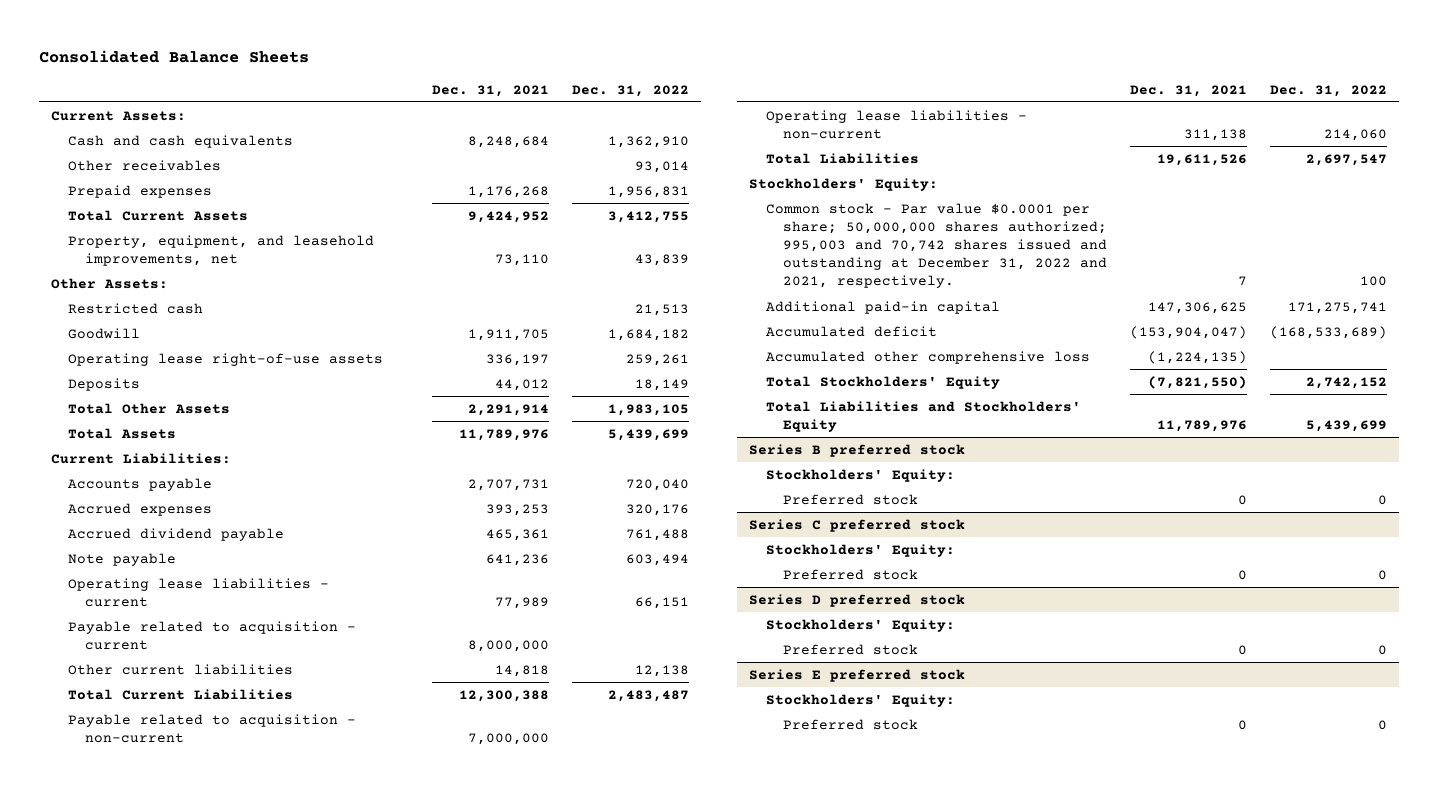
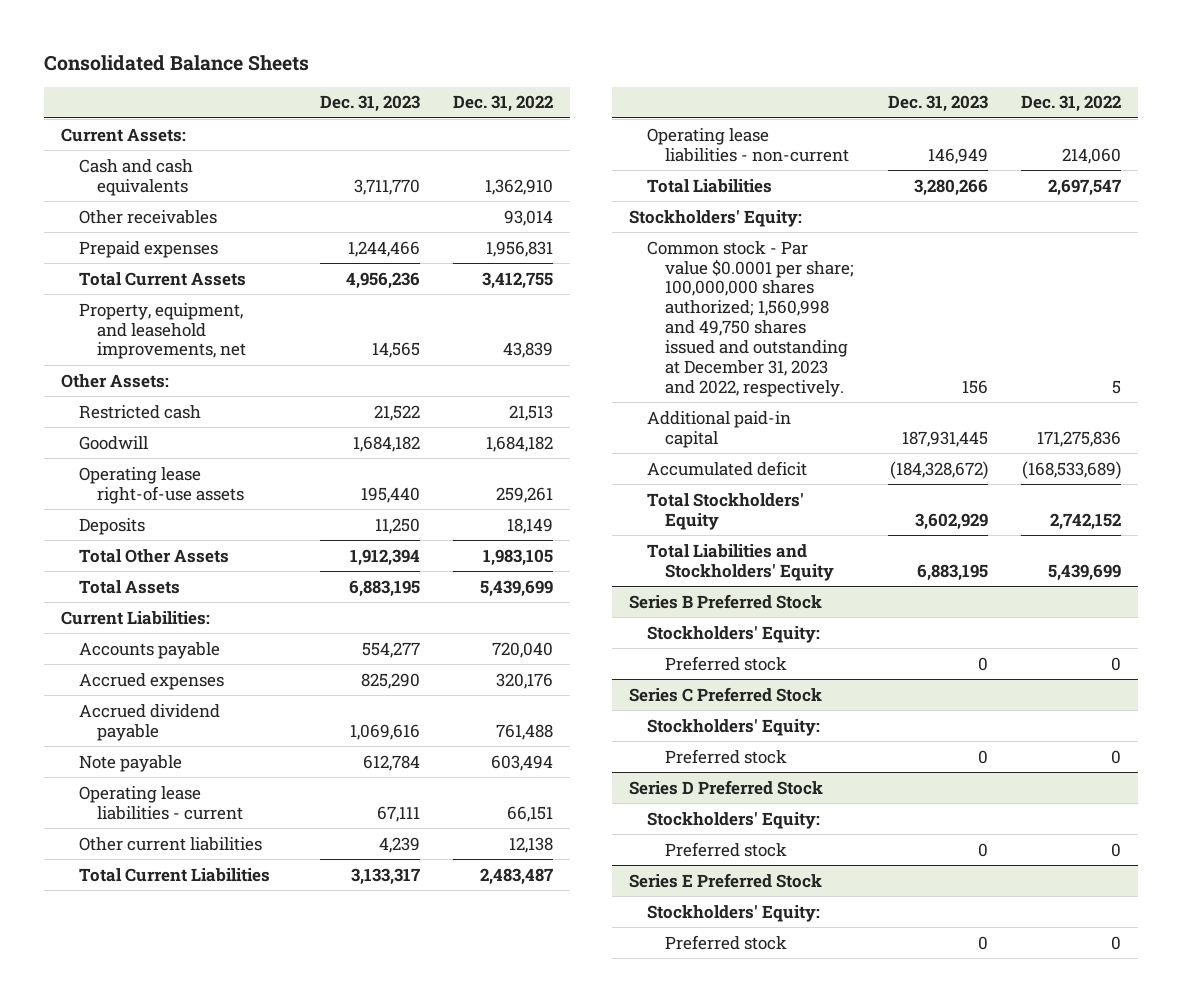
- | Dec. 31, 2021 | Dec. 31, 2022
+ | Dec. 31, 2023 | Dec. 31, 2022
- Payable related to acquisition - current | 8,000,000 |
- Payable related to acquisition - non-current | 7,000,000 |
- Common stock - Par value $0.0001 per share; 50,000,000 shares authorized; 995,003 and 70,742 shares issued and outstanding at December 31, 2022 and 2021, respectively. | 7 | 100
- Additional paid-in capital | 147,306,625 | 171,275,741
+ Common stock - Par value $0.0001 per share; 100,000,000 shares authorized; 1,560,998 and 49,750 shares issued and outstanding at December 31, 2023 and 2022, respectively. | 156 | 5
+ Additional paid-in capital | 187,931,445 | 171,275,836
- Accumulated other comprehensive loss | (1,224,135) |
- Series B preferred stock
+ Series B Preferred Stock
- Series C preferred stock
+ Series C Preferred Stock
- Series D preferred stock
+ Series D Preferred Stock
- Series E preferred stock
+ Series E Preferred Stock

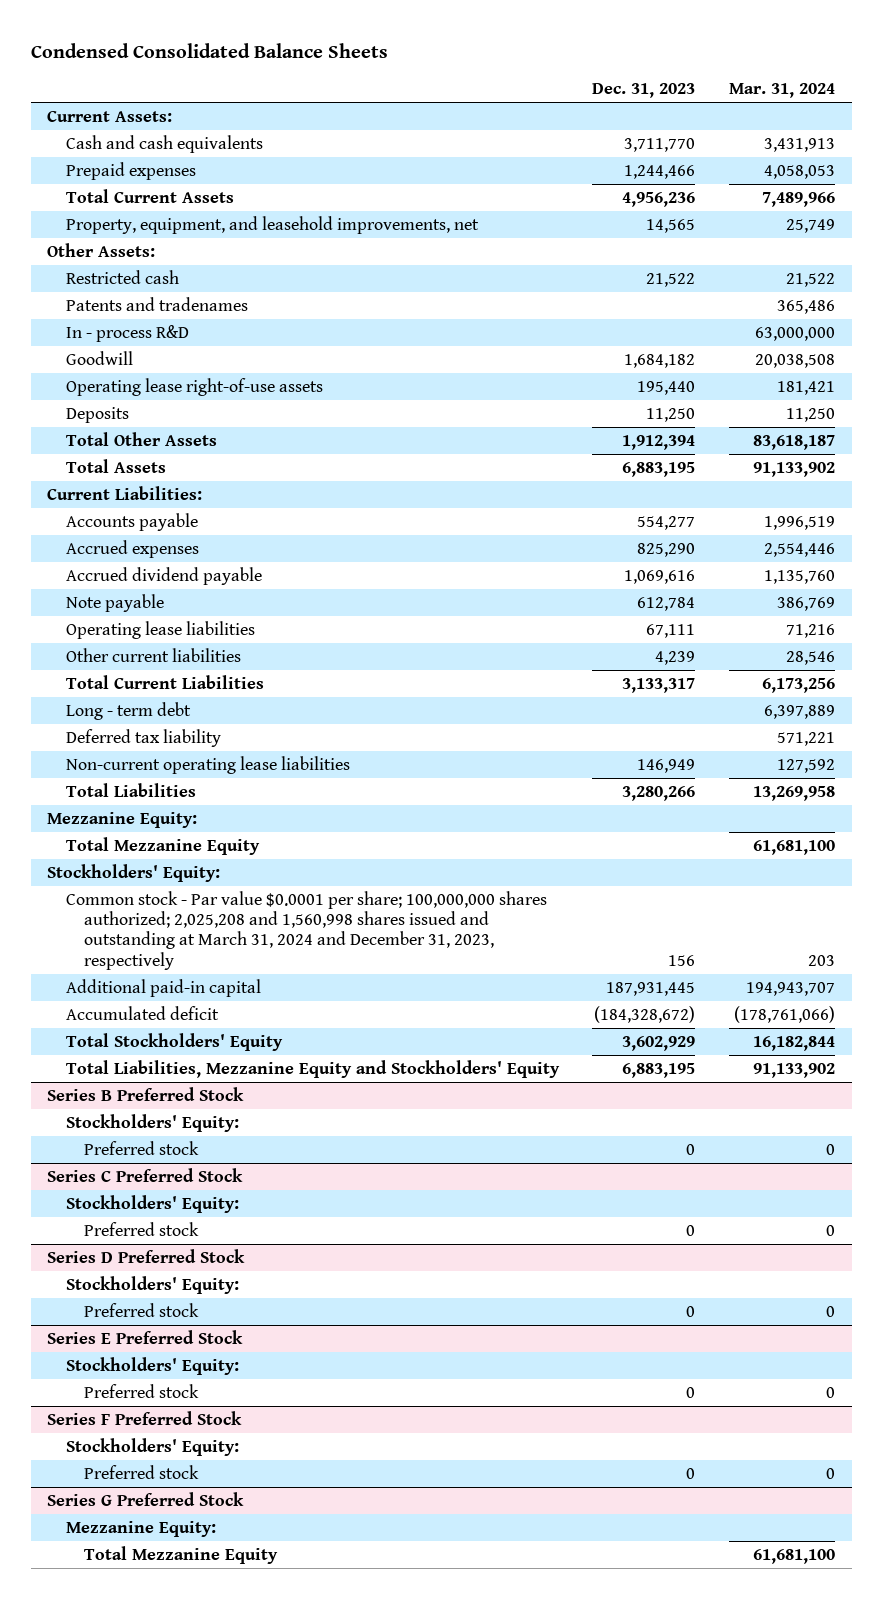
- Consolidated Balance Sheets
+ Condensed Consolidated Balance Sheets
- | Dec. 31, 2023 | Dec. 31, 2022
+ | Dec. 31, 2023 | Mar. 31, 2024
- Other receivables | | 93,014
+ Patents and tradenames | | 365,486
+ In - process R&D | | 63,000,000
- Operating lease liabilities - current | 67,111 | 66,151
+ Operating lease liabilities | 67,111 | 71,216
- Operating lease liabilities - non-current | 146,949 | 214,060
+ Long - term debt | | 6,397,889
+ Deferred tax liability | | 571,221
+ Non-current operating lease liabilities | 146,949 | 127,592
+ Mezzanine Equity:
+ Total Mezzanine Equity | | 61,681,100
- Common stock - Par value $0.0001 per share; 100,000,000 shares authorized; 1,560,998 and 49,750 shares issued and outstanding at December 31, 2023 and 2022, respectively. | 156 | 5
+ Common stock - Par value $0.0001 per share; 100,000,000 shares authorized; 2,025,208 and 1,560,998 shares issued and outstanding at March 31, 2024 and December 31, 2023, respectively | 156 | 203
- Total Liabilities and Stockholders' Equity | 6,883,195 | 5,439,699
+ Total Liabilities, Mezzanine Equity and Stockholders' Equity | 6,883,195 | 91,133,902
+ Series F Preferred Stock
+ Stockholders' Equity:
+ Preferred stock | 0 | 0
+ Series G Preferred Stock
+ Mezzanine Equity:
+ Total Mezzanine Equity | | 61,681,100

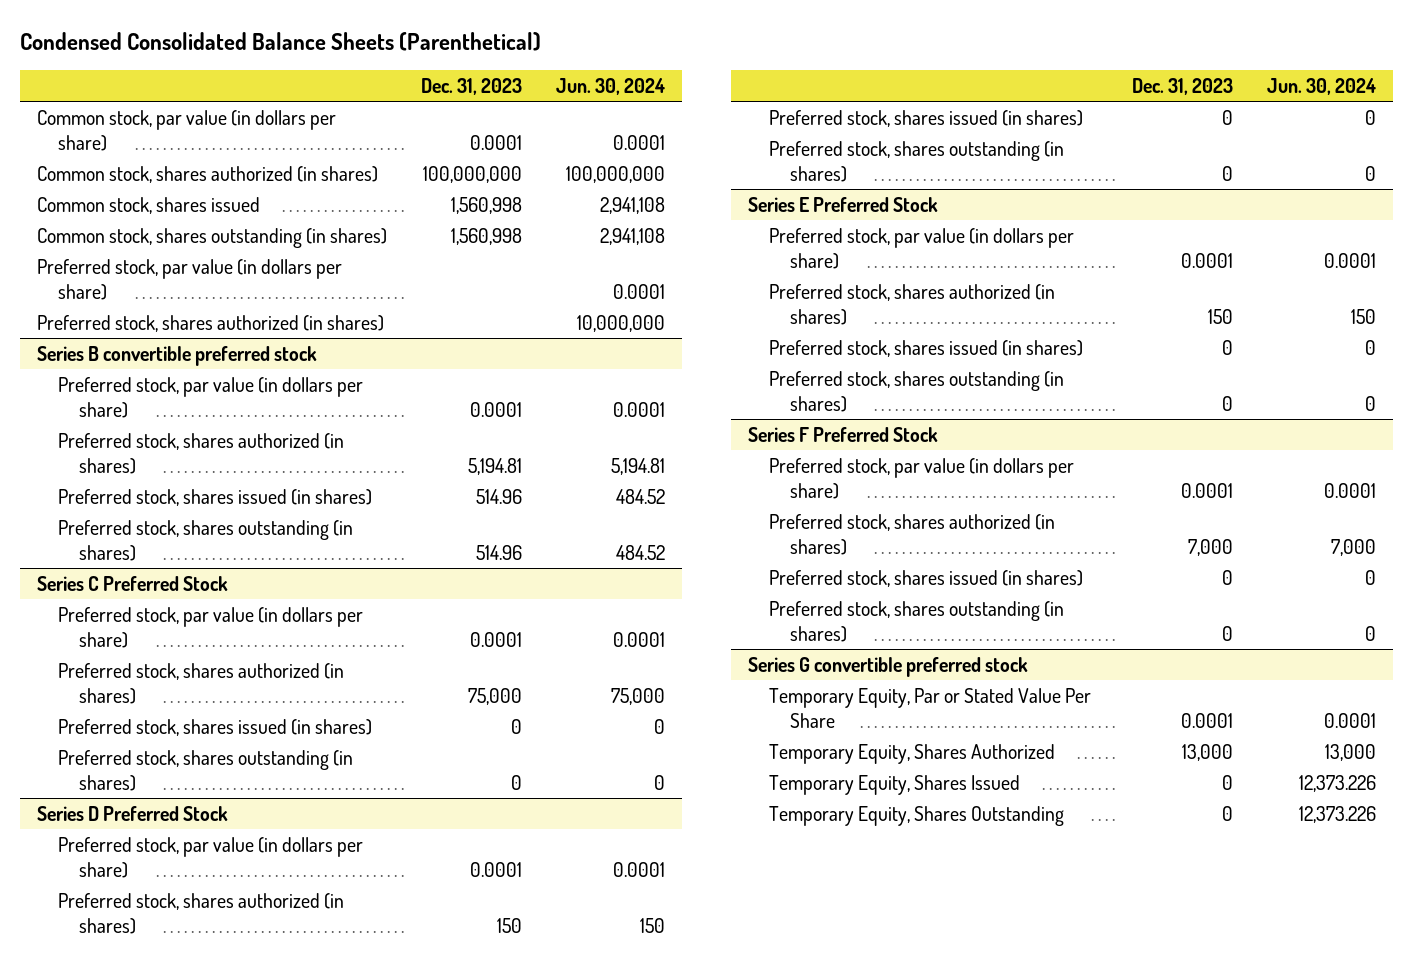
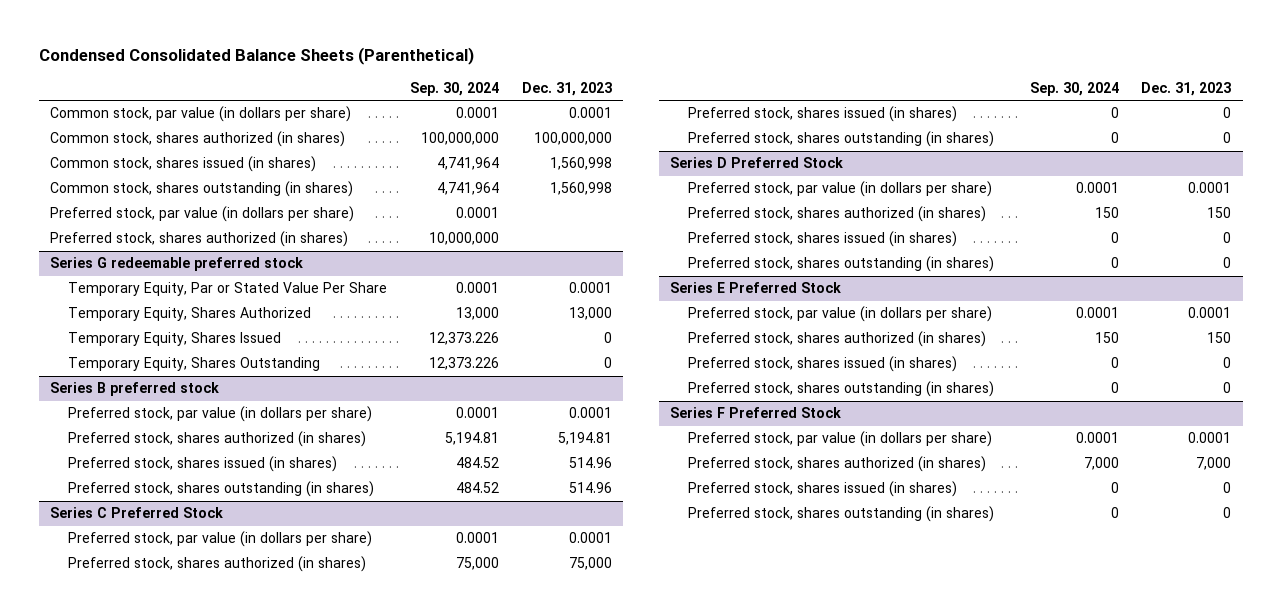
- | Dec. 31, 2023 | Jun. 30, 2024
+ | Sep. 30, 2024 | Dec. 31, 2023
- Common stock, shares issued | 1,560,998 | 2,941,108
+ Common stock, shares issued (in shares) | 4,741,964 | 1,560,998
- Series B convertible preferred stock
+ Series G redeemable preferred stock
+ Temporary Equity, Par or Stated Value Per Share | 0.0001 | 0.0001
+ Temporary Equity, Shares Authorized | 13,000 | 13,000
+ Temporary Equity, Shares Issued | 12,373.226 | 0
+ Temporary Equity, Shares Outstanding | 12,373.226 | 0
+ Series B preferred stock
- Series G convertible preferred stock
- Temporary Equity, Par or Stated Value Per Share | 0.0001 | 0.0001
- Temporary Equity, Shares Authorized | 13,000 | 13,000
- Temporary Equity, Shares Issued | 0 | 12,373.226
- Temporary Equity, Shares Outstanding | 0 | 12,373.226

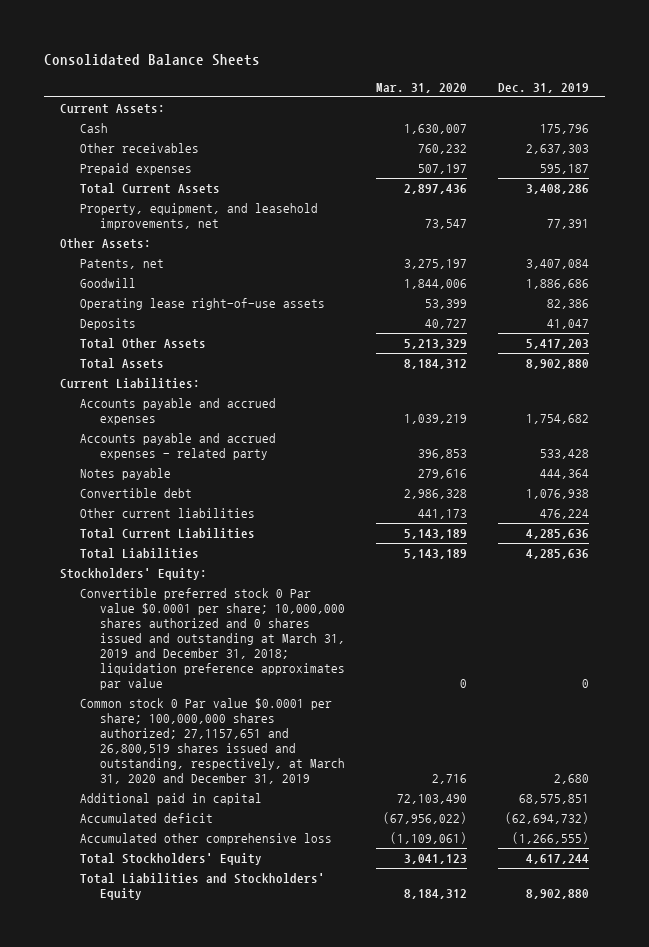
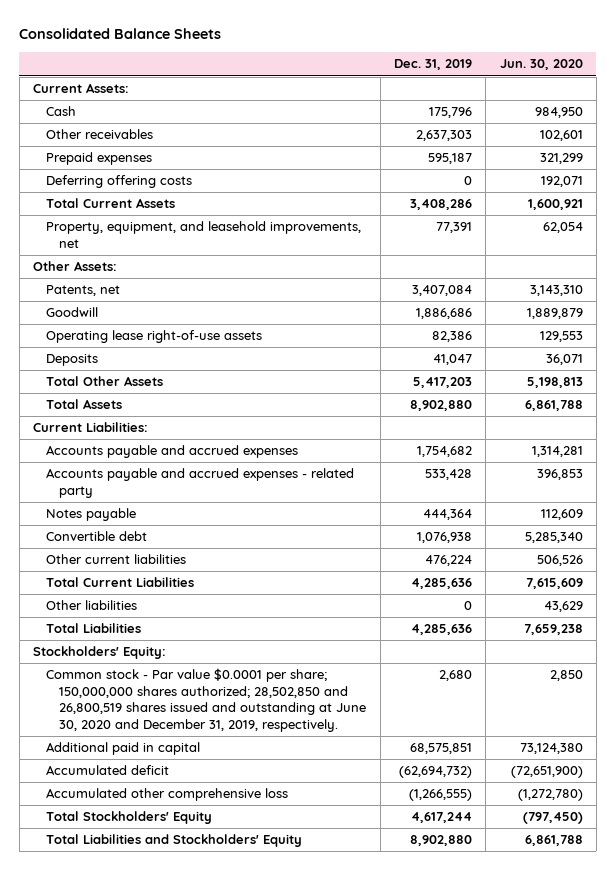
- | Mar. 31, 2020 | Dec. 31, 2019
+ | Dec. 31, 2019 | Jun. 30, 2020
+ Deferring offering costs | 0 | 192,071
+ Other liabilities | 0 | 43,629
- Convertible preferred stock 0 Par value $0.0001 per share; 10,000,000 shares authorized and 0 shares issued and outstanding at March 31, 2019 and December 31, 2018; liquidation preference approximates par value | 0 | 0
- Common stock 0 Par value $0.0001 per share; 100,000,000 shares authorized; 27,1157,651 and 26,800,519 shares issued and outstanding, respectively, at March 31, 2020 and December 31, 2019 | 2,716 | 2,680
+ Common stock - Par value $0.0001 per share; 150,000,000 shares authorized; 28,502,850 and 26,800,519 shares issued and outstanding at June 30, 2020 and December 31, 2019, respectively. | 2,680 | 2,850

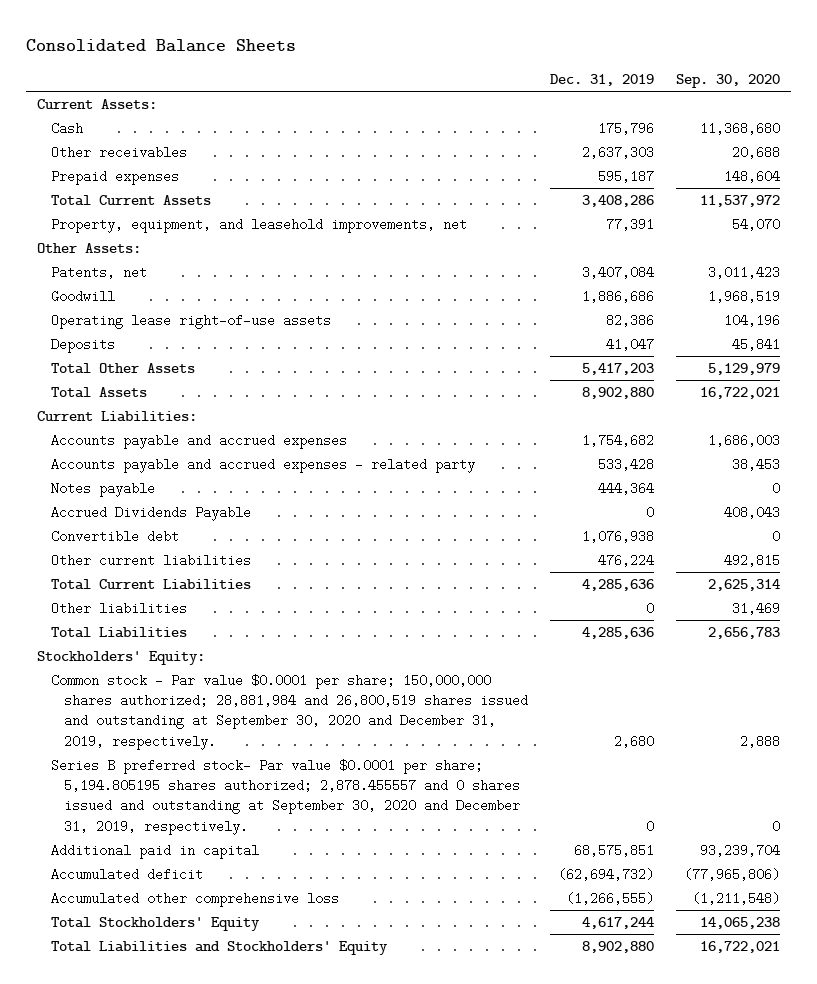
- | Dec. 31, 2019 | Jun. 30, 2020
+ | Dec. 31, 2019 | Sep. 30, 2020
- Deferring offering costs | 0 | 192,071
+ Accrued Dividends Payable | 0 | 408,043
- Common stock - Par value $0.0001 per share; 150,000,000 shares authorized; 28,502,850 and 26,800,519 shares issued and outstanding at June 30, 2020 and December 31, 2019, respectively. | 2,680 | 2,850
+ Common stock - Par value $0.0001 per share; 150,000,000 shares authorized; 28,881,984 and 26,800,519 shares issued and outstanding at September 30, 2020 and December 31, 2019, respectively. | 2,680 | 2,888
+ Series B preferred stock- Par value $0.0001 per share; 5,194.805195 shares authorized; 2,878.455557 and 0 shares issued and outstanding at September 30, 2020 and December 31, 2019, respectively. | 0 | 0

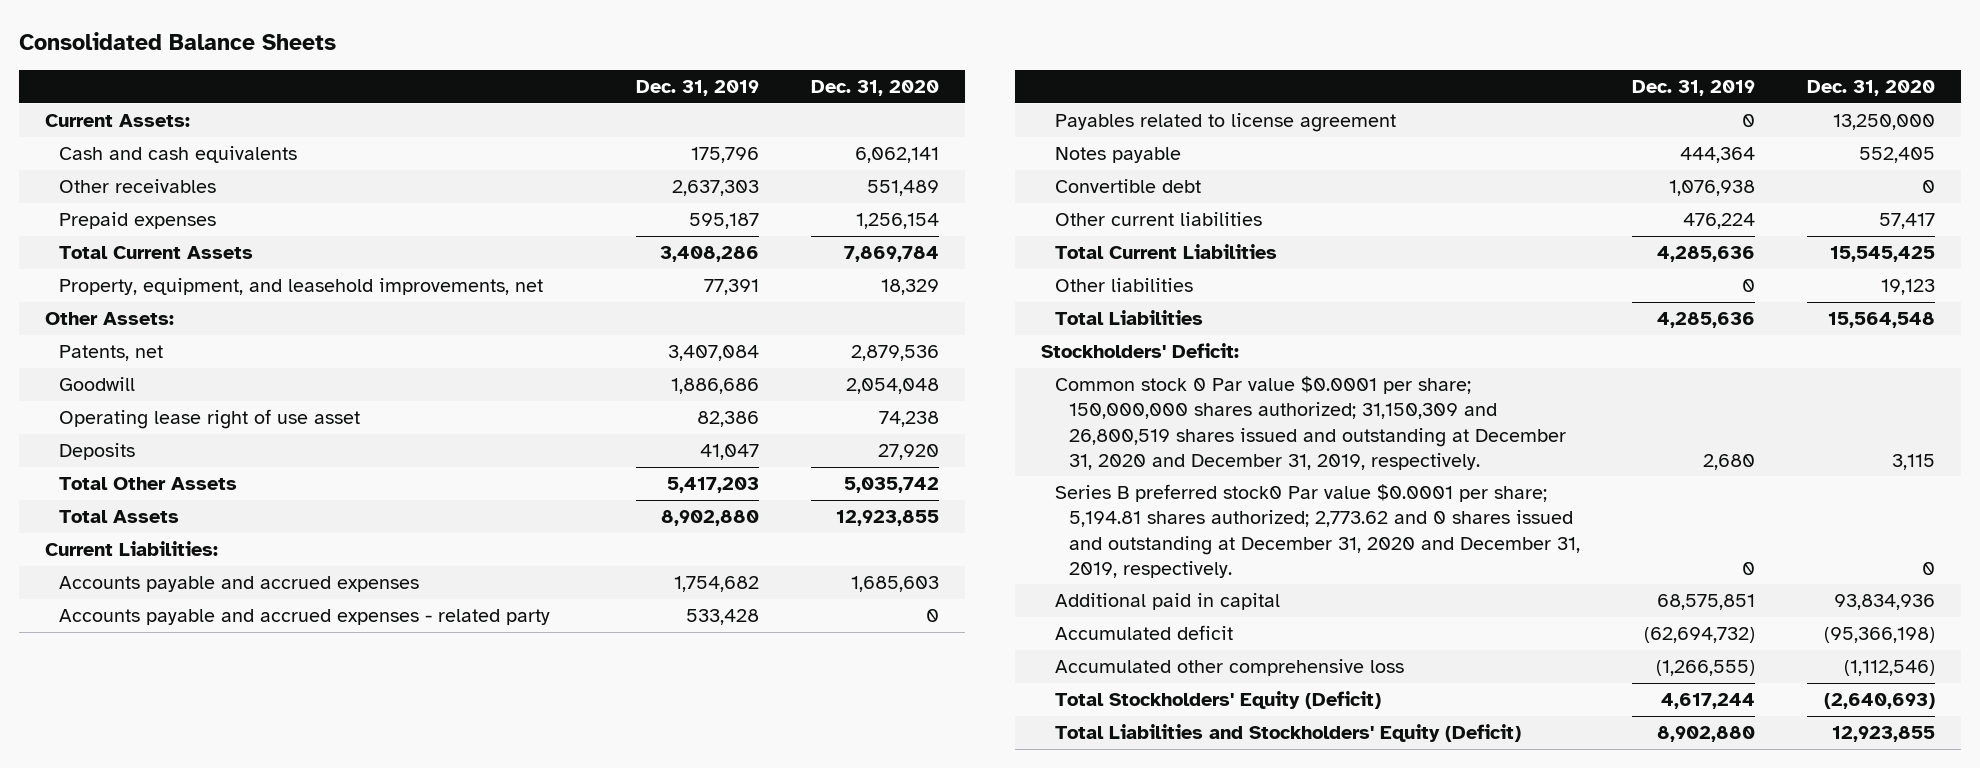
- | Dec. 31, 2019 | Sep. 30, 2020
+ | Dec. 31, 2019 | Dec. 31, 2020
- Cash | 175,796 | 11,368,680
+ Cash and cash equivalents | 175,796 | 6,062,141
- Operating lease right-of-use assets | 82,386 | 104,196
+ Operating lease right of use asset | 82,386 | 74,238
+ Payables related to license agreement | 0 | 13,250,000
- Accrued Dividends Payable | 0 | 408,043
- Stockholders' Equity:
- Common stock - Par value $0.0001 per share; 150,000,000 shares authorized; 28,881,984 and 26,800,519 shares issued and outstanding at September 30, 2020 and December 31, 2019, respectively. | 2,680 | 2,888
- Series B preferred stock- Par value $0.0001 per share; 5,194.805195 shares authorized; 2,878.455557 and 0 shares issued and outstanding at September 30, 2020 and December 31, 2019, respectively. | 0 | 0
+ Stockholders' Deficit:
+ Common stock 0 Par value $0.0001 per share; 150,000,000 shares authorized; 31,150,309 and 26,800,519 shares issued and outstanding at December 31, 2020 and December 31, 2019, respectively. | 2,680 | 3,115
+ Series B preferred stock0 Par value $0.0001 per share; 5,194.81 shares authorized; 2,773.62 and 0 shares issued and outstanding at December 31, 2020 and December 31, 2019, respectively. | 0 | 0
- Total Stockholders' Equity | 4,617,244 | 14,065,238
- Total Liabilities and Stockholders' Equity | 8,902,880 | 16,722,021
+ Total Stockholders' Equity (Deficit) | 4,617,244 | (2,640,693)
+ Total Liabilities and Stockholders' Equity (Deficit) | 8,902,880 | 12,923,855

